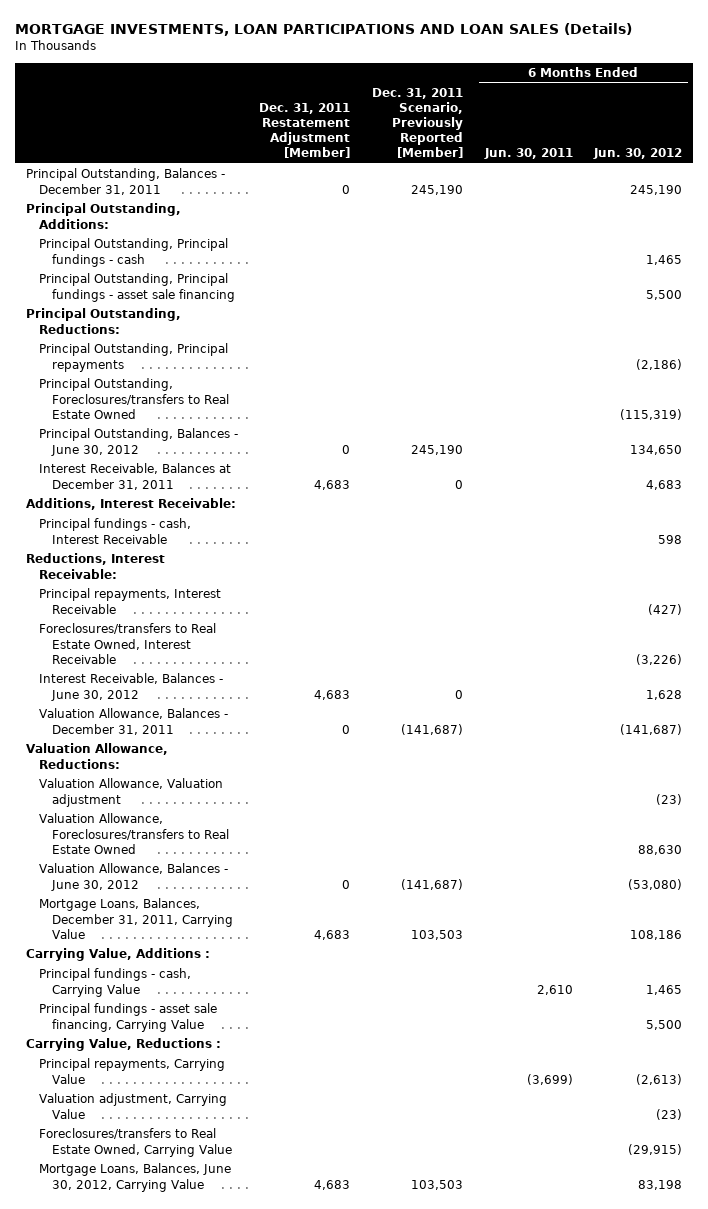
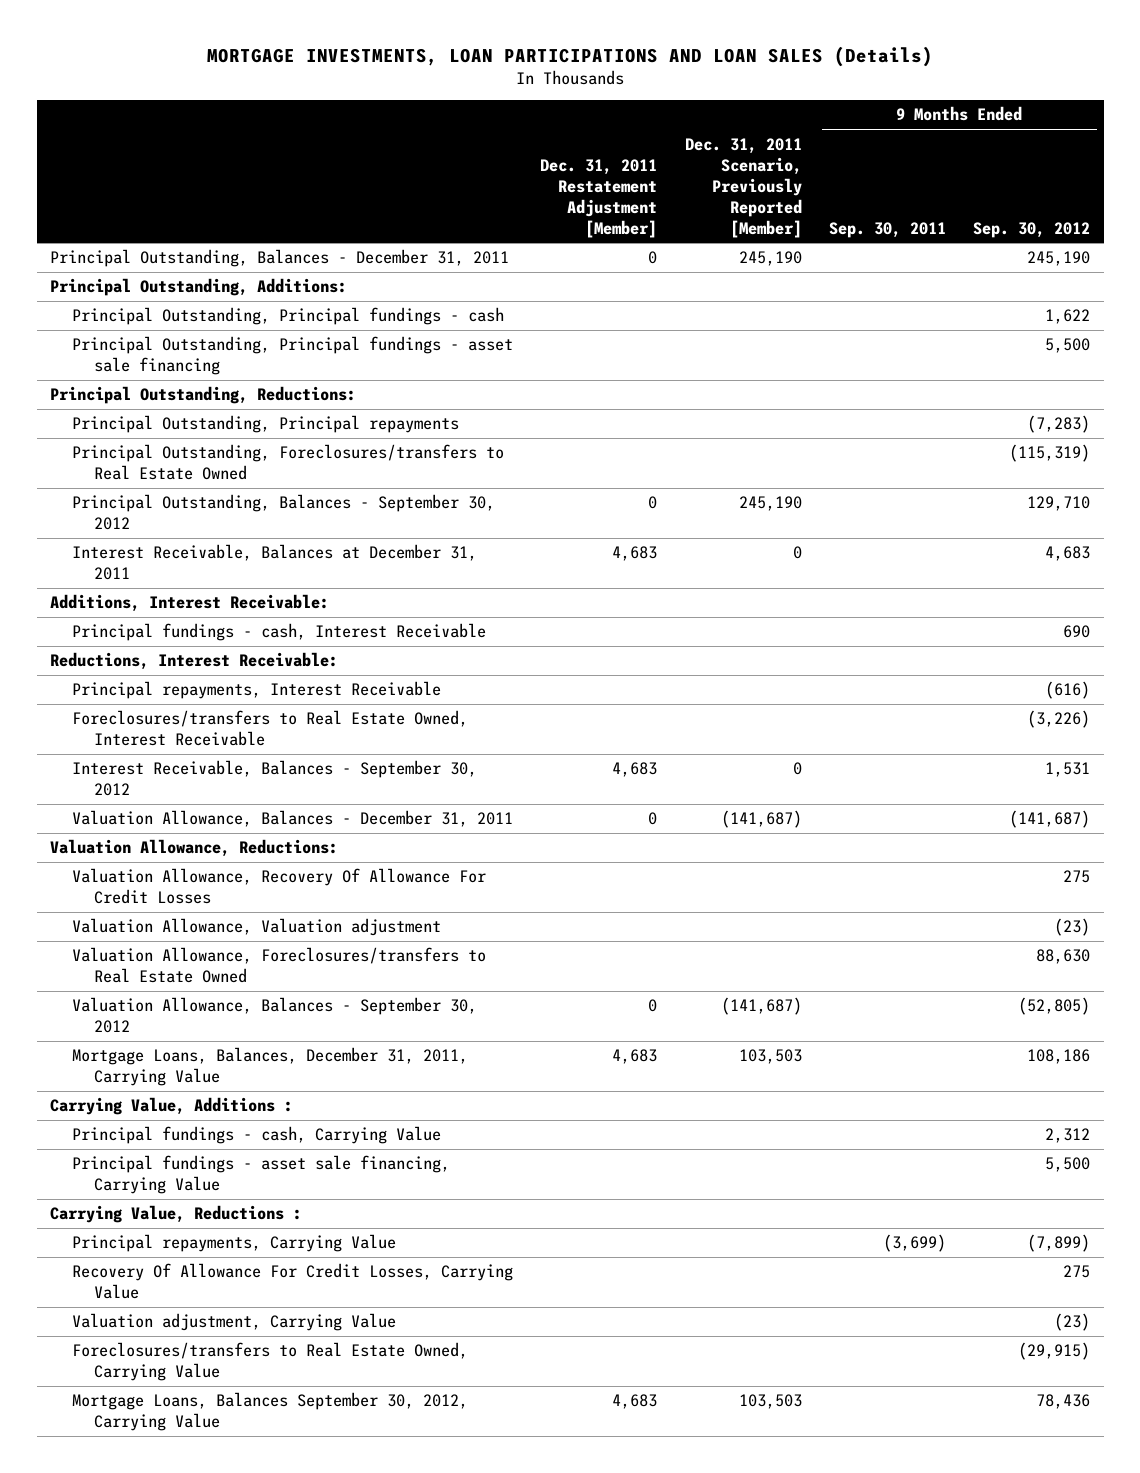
- | Dec. 31, 2011 Restatement Adjustment [Member] | Dec. 31, 2011 Scenario, Previously Reported [Member] | 6 Months Ended Jun. 30, 2011 | 6 Months Ended Jun. 30, 2012
+ | Dec. 31, 2011 Restatement Adjustment [Member] | Dec. 31, 2011 Scenario, Previously Reported [Member] | 9 Months Ended Sep. 30, 2011 | 9 Months Ended Sep. 30, 2012
- Principal Outstanding, Balances - June 30, 2012 | 0 | 245,190 | | 134,650
+ Principal Outstanding, Balances - September 30, 2012 | 0 | 245,190 | | 129,710
- Interest Receivable, Balances - June 30, 2012 | 4,683 | 0 | | 1,628
+ Interest Receivable, Balances - September 30, 2012 | 4,683 | 0 | | 1,531
+ Valuation Allowance, Recovery Of Allowance For Credit Losses | | | | 275
- Valuation Allowance, Balances - June 30, 2012 | 0 | (141,687) | | (53,080)
+ Valuation Allowance, Balances - September 30, 2012 | 0 | (141,687) | | (52,805)
+ Recovery Of Allowance For Credit Losses, Carrying Value | | | | 275
- Mortgage Loans, Balances, June 30, 2012, Carrying Value | 4,683 | 103,503 | | 83,198
+ Mortgage Loans, Balances September 30, 2012, Carrying Value | 4,683 | 103,503 | | 78,436

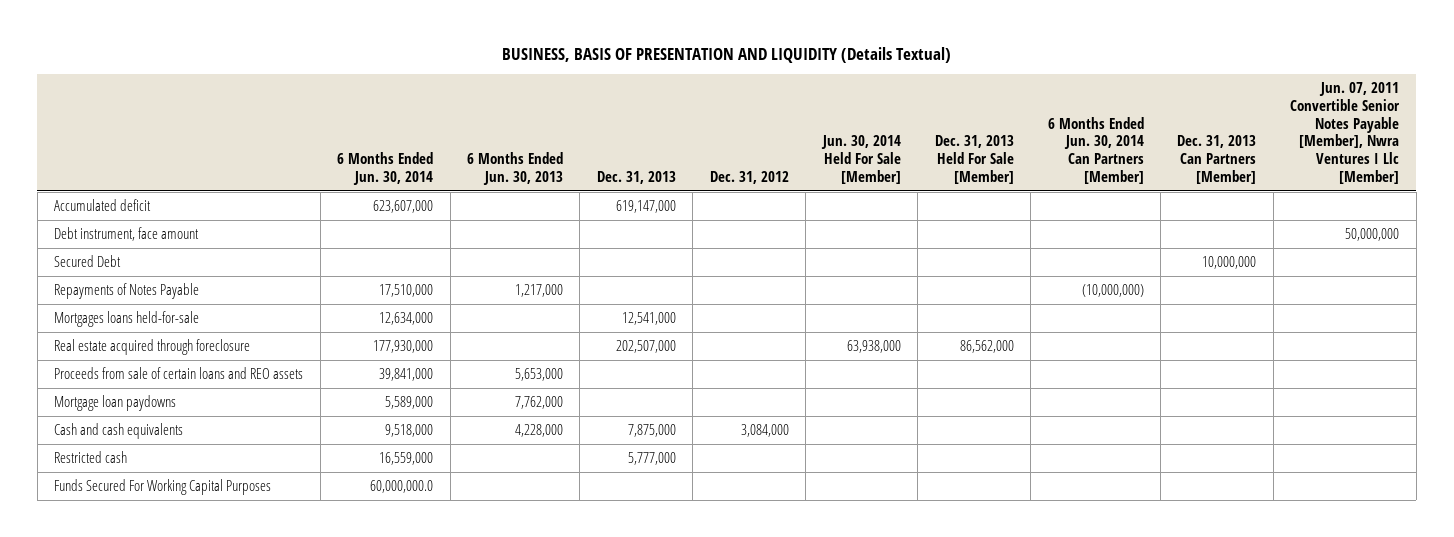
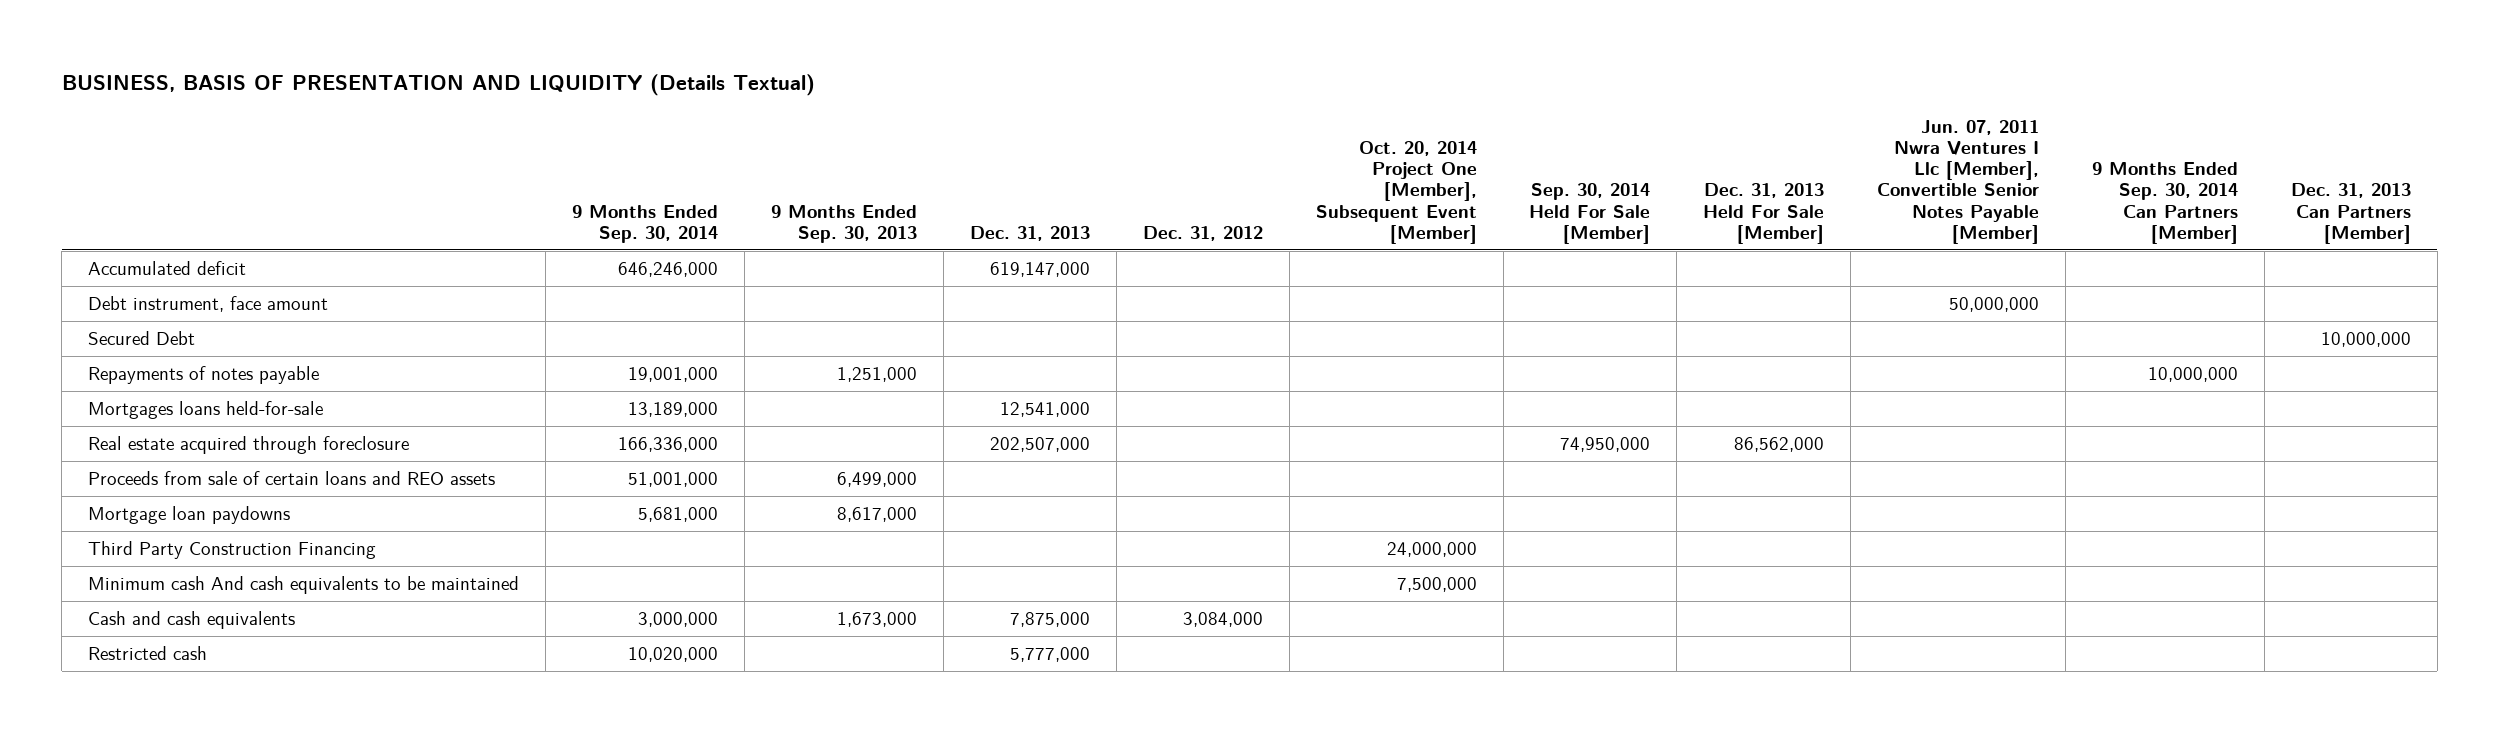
- | 6 Months Ended Jun. 30, 2014 | 6 Months Ended Jun. 30, 2013 | Dec. 31, 2013 | Dec. 31, 2012 | Jun. 30, 2014 Held For Sale [Member] | Dec. 31, 2013 Held For Sale [Member] | 6 Months Ended Jun. 30, 2014 Can Partners [Member] | Dec. 31, 2013 Can Partners [Member] | Jun. 07, 2011 Convertible Senior Notes Payable [Member], Nwra Ventures I Llc [Member]
+ | 9 Months Ended Sep. 30, 2014 | 9 Months Ended Sep. 30, 2013 | Dec. 31, 2013 | Dec. 31, 2012 | Oct. 20, 2014 Project One [Member], Subsequent Event [Member] | Sep. 30, 2014 Held For Sale [Member] | Dec. 31, 2013 Held For Sale [Member] | Jun. 07, 2011 Nwra Ventures I Llc [Member], Convertible Senior Notes Payable [Member] | 9 Months Ended Sep. 30, 2014 Can Partners [Member] | Dec. 31, 2013 Can Partners [Member]
- Repayments of Notes Payable | 17,510,000 | 1,217,000 | | | | | (10,000,000) | |
+ Repayments of notes payable | 19,001,000 | 1,251,000 | | | | | | | 10,000,000 |
+ Third Party Construction Financing | | | | | 24,000,000 | | | | |
+ Minimum cash And cash equivalents to be maintained | | | | | 7,500,000 | | | | |
- Funds Secured For Working Capital Purposes | 60,000,000.0 | | | | | | | |

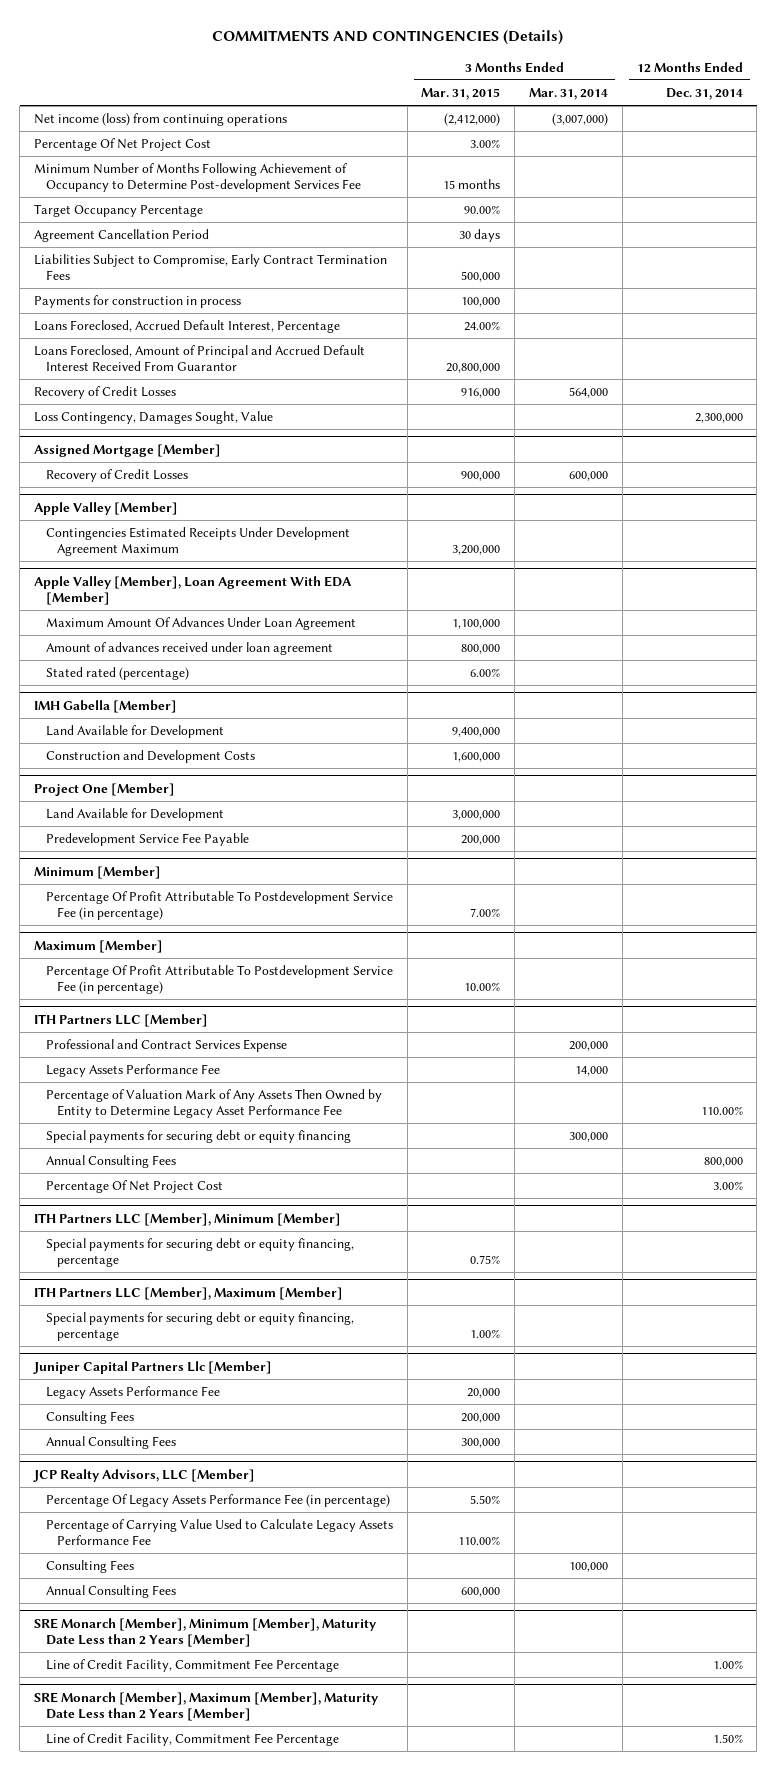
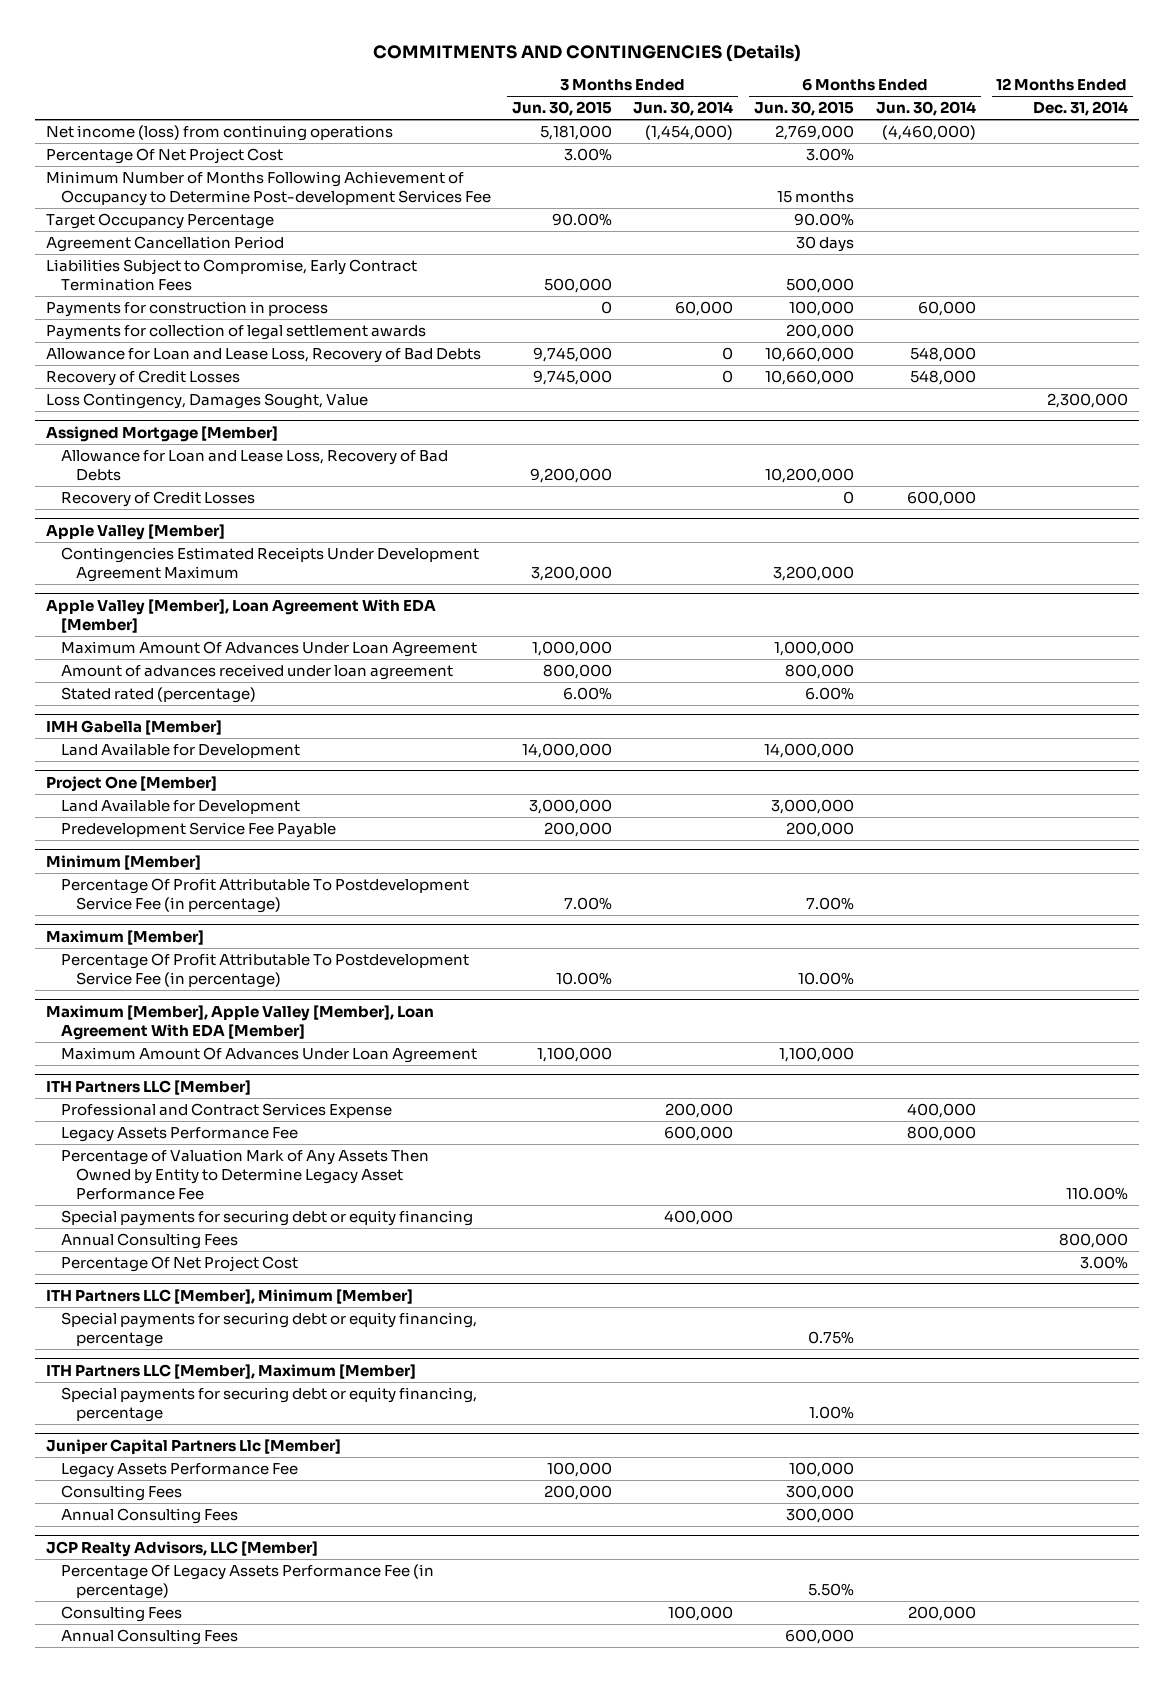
- | 3 Months Ended Mar. 31, 2015 | 3 Months Ended Mar. 31, 2014 | 12 Months Ended Dec. 31, 2014
+ | 3 Months Ended Jun. 30, 2015 | 3 Months Ended Jun. 30, 2014 | 6 Months Ended Jun. 30, 2015 | 6 Months Ended Jun. 30, 2014 | 12 Months Ended Dec. 31, 2014
- Loans Foreclosed, Accrued Default Interest, Percentage | 24.00% | |
- Loans Foreclosed, Amount of Principal and Accrued Default Interest Received From Guarantor | 20,800,000 | |
+ Payments for collection of legal settlement awards | | | 200,000 | |
+ Allowance for Loan and Lease Loss, Recovery of Bad Debts | 9,745,000 | 0 | 10,660,000 | 548,000 |
@ Assigned Mortgage [Member]
+ Allowance for Loan and Lease Loss, Recovery of Bad Debts | 9,200,000 | | 10,200,000 | |
@ IMH Gabella [Member]
- Construction and Development Costs | 1,600,000 | |
+ Maximum [Member], Apple Valley [Member], Loan Agreement With EDA [Member]
+ Maximum Amount Of Advances Under Loan Agreement | 1,100,000 | | 1,100,000 | |
@ JCP Realty Advisors, LLC [Member]
- Percentage of Carrying Value Used to Calculate Legacy Assets Performance Fee | 110.00% | |
- SRE Monarch [Member], Minimum [Member], Maturity Date Less than 2 Years [Member]
- Line of Credit Facility, Commitment Fee Percentage | | | 1.00%
- SRE Monarch [Member], Maximum [Member], Maturity Date Less than 2 Years [Member]
- Line of Credit Facility, Commitment Fee Percentage | | | 1.50%

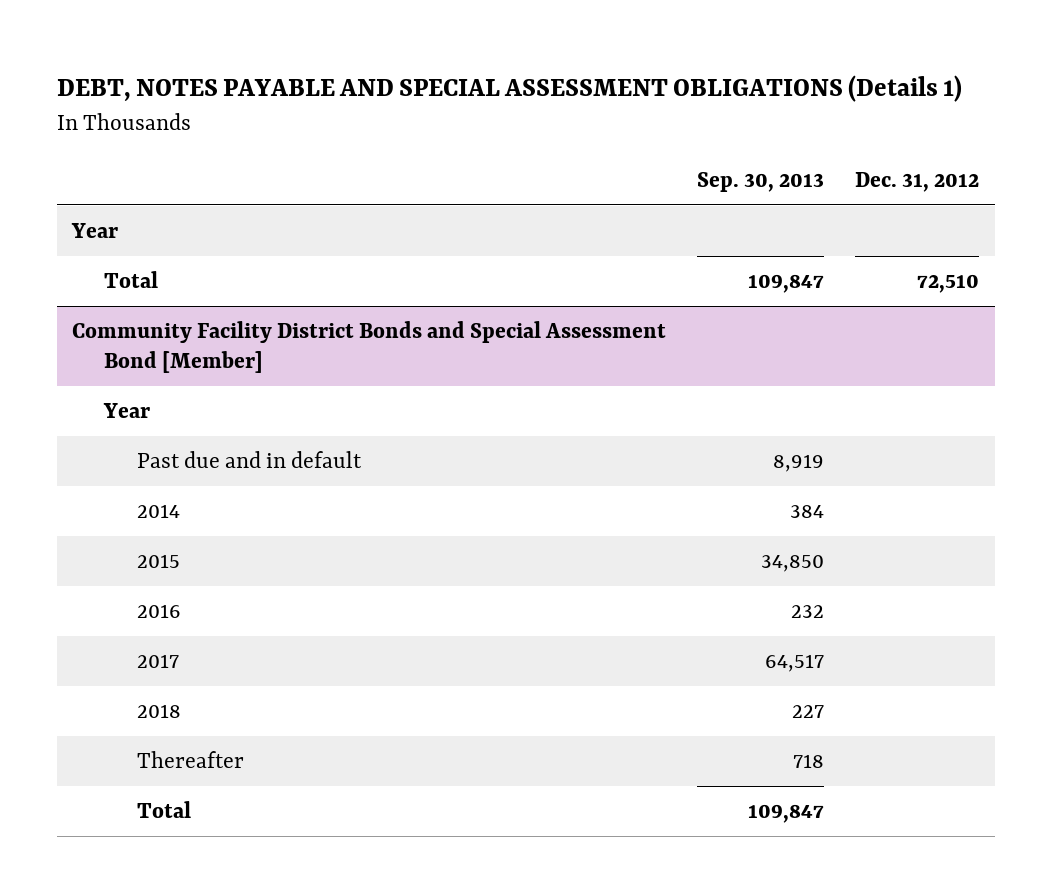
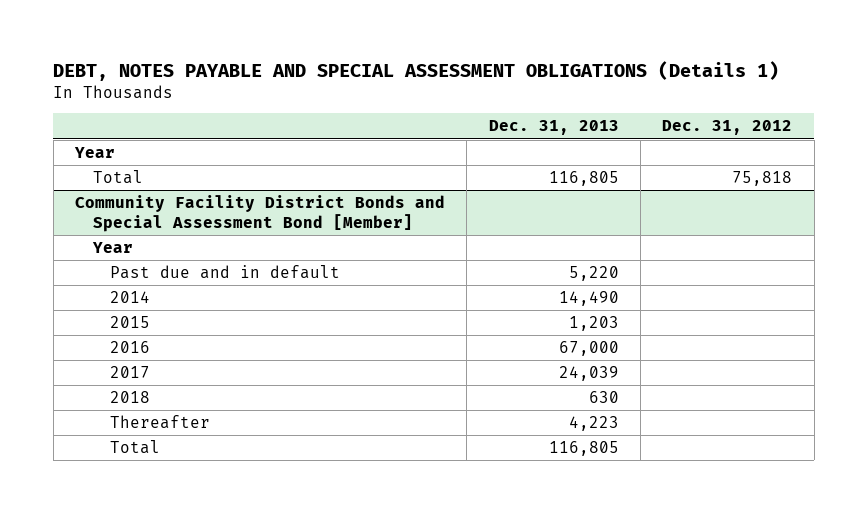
- | Sep. 30, 2013 | Dec. 31, 2012
+ | Dec. 31, 2013 | Dec. 31, 2012
- Total | 109,847 | 72,510
+ Total | 116,805 | 75,818

